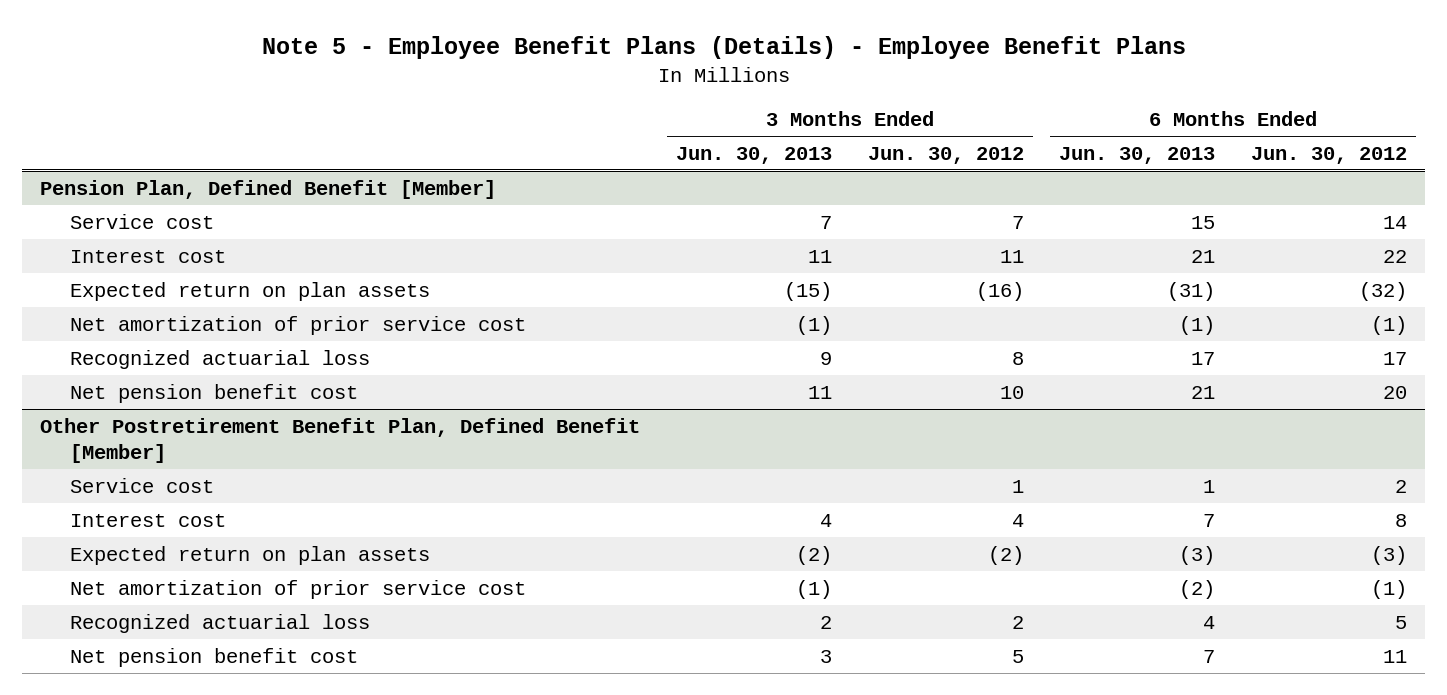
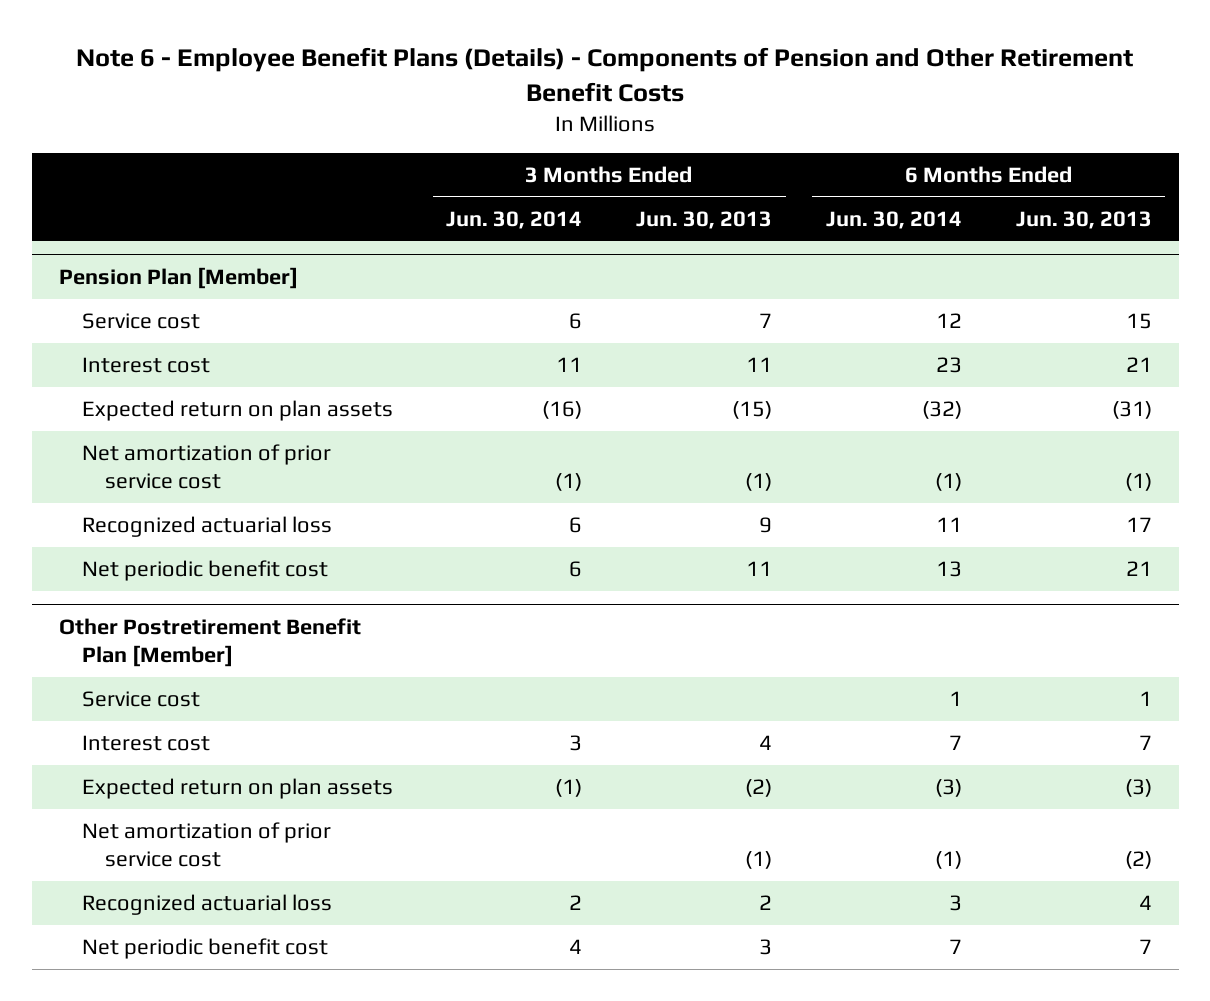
- Note 5 - Employee Benefit Plans (Details) - Employee Benefit Plans
+ Note 6 - Employee Benefit Plans (Details) - Components of Pension and Other Retirement Benefit Costs
- | 3 Months Ended Jun. 30, 2013 | 3 Months Ended Jun. 30, 2012 | 6 Months Ended Jun. 30, 2013 | 6 Months Ended Jun. 30, 2012
+ | 3 Months Ended Jun. 30, 2014 | 3 Months Ended Jun. 30, 2013 | 6 Months Ended Jun. 30, 2014 | 6 Months Ended Jun. 30, 2013
- Pension Plan, Defined Benefit [Member]
+ Pension Plan [Member]
- Net pension benefit cost | 11 | 10 | 21 | 20
- Other Postretirement Benefit Plan, Defined Benefit [Member]
+ Net periodic benefit cost | 6 | 11 | 13 | 21
+ Other Postretirement Benefit Plan [Member]
- Net pension benefit cost | 3 | 5 | 7 | 11
+ Net periodic benefit cost | 4 | 3 | 7 | 7

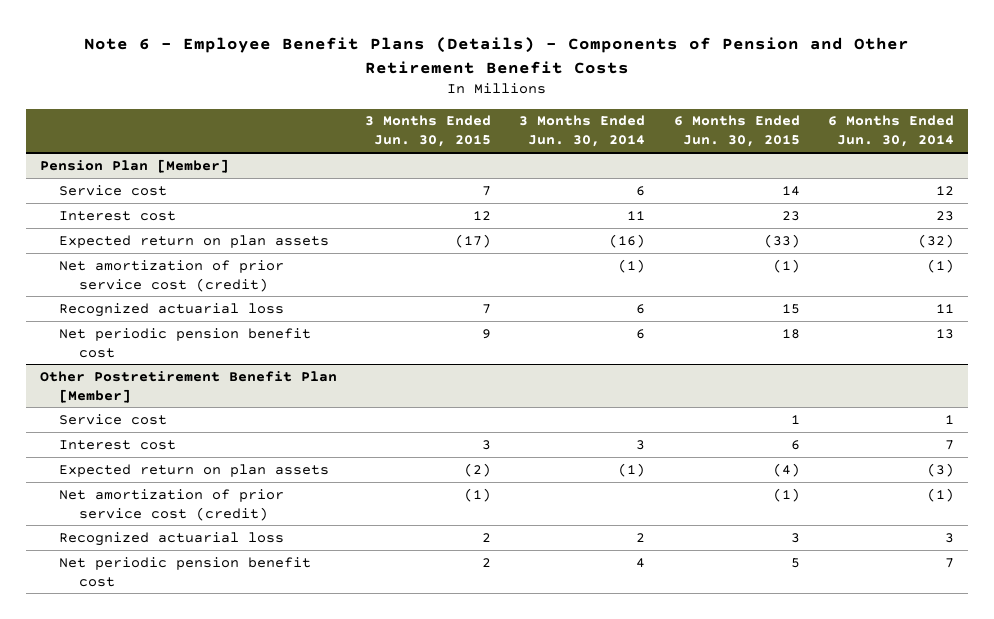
- | 3 Months Ended Jun. 30, 2014 | 3 Months Ended Jun. 30, 2013 | 6 Months Ended Jun. 30, 2014 | 6 Months Ended Jun. 30, 2013
+ | 3 Months Ended Jun. 30, 2015 | 3 Months Ended Jun. 30, 2014 | 6 Months Ended Jun. 30, 2015 | 6 Months Ended Jun. 30, 2014
@ Pension Plan [Member]
- Net amortization of prior service cost | (1) | (1) | (1) | (1)
+ Net amortization of prior service cost (credit) | | (1) | (1) | (1)
- Net periodic benefit cost | 6 | 11 | 13 | 21
+ Net periodic pension benefit cost | 9 | 6 | 18 | 13
@ Other Postretirement Benefit Plan [Member]
- Net amortization of prior service cost | | (1) | (1) | (2)
+ Net amortization of prior service cost (credit) | (1) | | (1) | (1)
- Net periodic benefit cost | 4 | 3 | 7 | 7
+ Net periodic pension benefit cost | 2 | 4 | 5 | 7

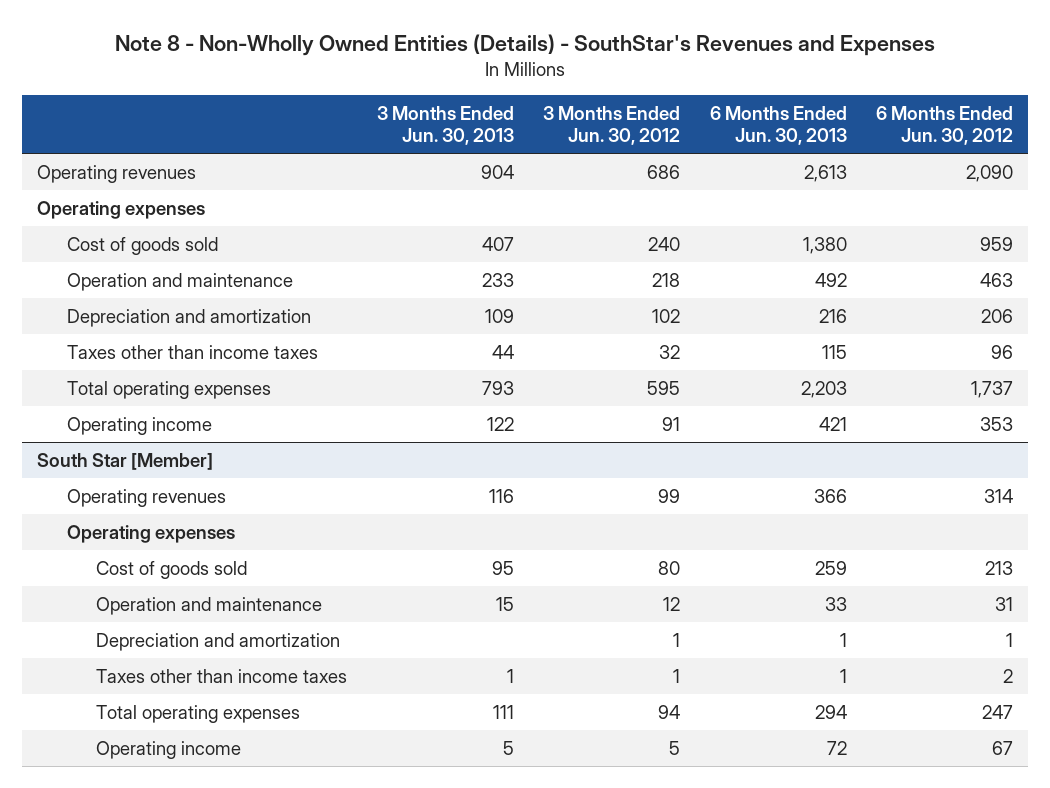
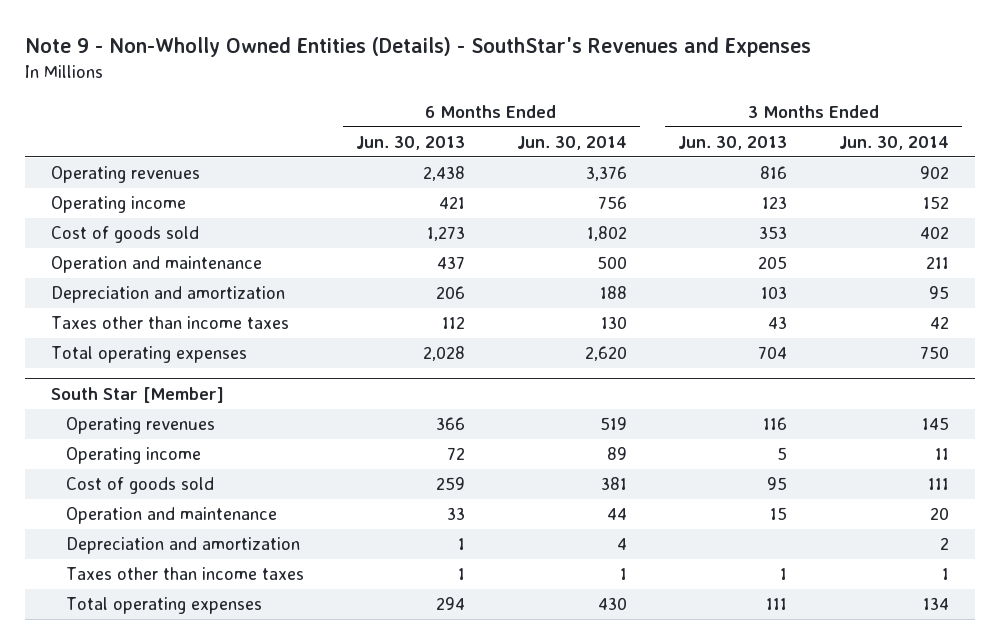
- Note 8 - Non-Wholly Owned Entities (Details) - SouthStar's Revenues and Expenses
+ Note 9 - Non-Wholly Owned Entities (Details) - SouthStar's Revenues and Expenses
- | 3 Months Ended Jun. 30, 2013 | 3 Months Ended Jun. 30, 2012 | 6 Months Ended Jun. 30, 2013 | 6 Months Ended Jun. 30, 2012
+ | 6 Months Ended Jun. 30, 2013 | 6 Months Ended Jun. 30, 2014 | 3 Months Ended Jun. 30, 2013 | 3 Months Ended Jun. 30, 2014
- Operating revenues | 904 | 686 | 2,613 | 2,090
- Operating expenses
- Cost of goods sold | 407 | 240 | 1,380 | 959
- Operation and maintenance | 233 | 218 | 492 | 463
- Depreciation and amortization | 109 | 102 | 216 | 206
- Taxes other than income taxes | 44 | 32 | 115 | 96
- Total operating expenses | 793 | 595 | 2,203 | 1,737
- Operating income | 122 | 91 | 421 | 353
+ Operating revenues | 2,438 | 3,376 | 816 | 902
+ Operating income | 421 | 756 | 123 | 152
+ Cost of goods sold | 1,273 | 1,802 | 353 | 402
+ Operation and maintenance | 437 | 500 | 205 | 211
+ Depreciation and amortization | 206 | 188 | 103 | 95
+ Taxes other than income taxes | 112 | 130 | 43 | 42
+ Total operating expenses | 2,028 | 2,620 | 704 | 750
@ South Star [Member]
- Operating expenses
moved up: Operating income | 72 | 89 | 5 | 11

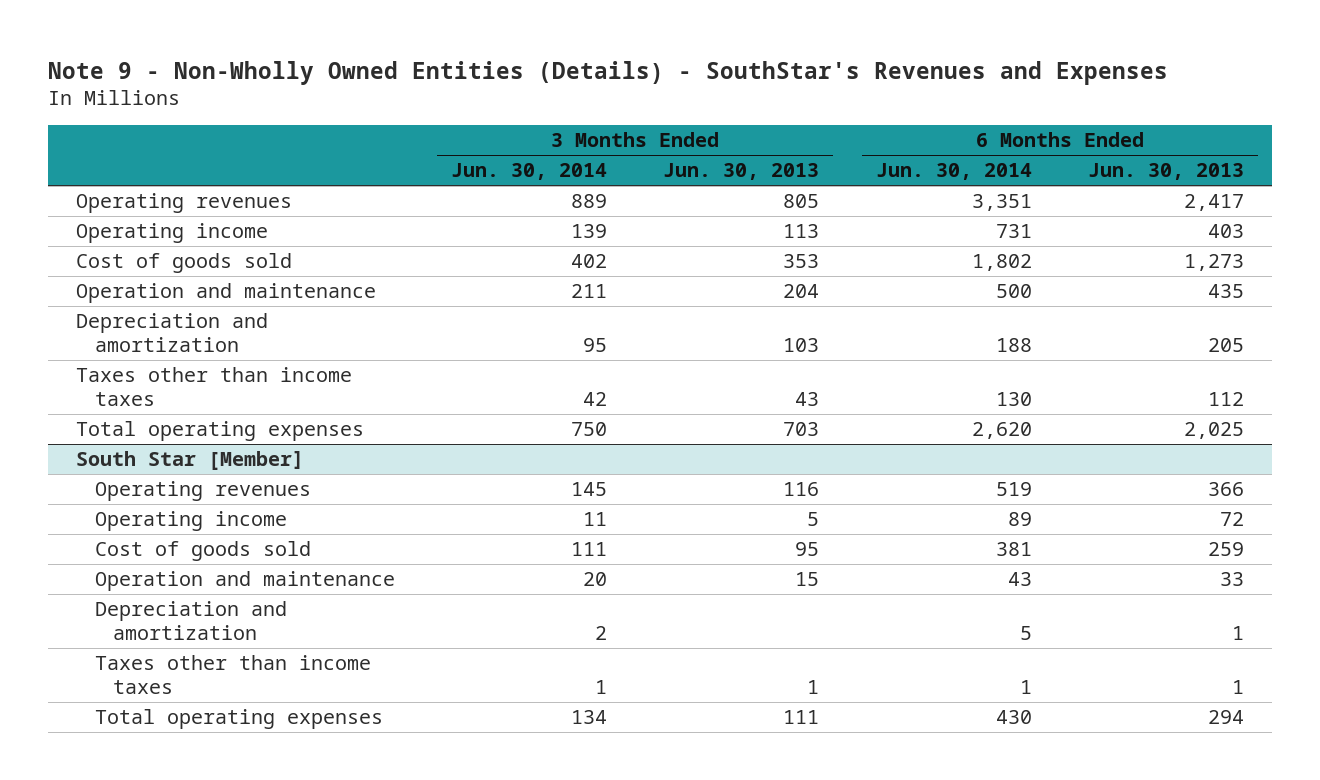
- | 6 Months Ended Jun. 30, 2013 | 6 Months Ended Jun. 30, 2014 | 3 Months Ended Jun. 30, 2013 | 3 Months Ended Jun. 30, 2014
+ | 3 Months Ended Jun. 30, 2014 | 3 Months Ended Jun. 30, 2013 | 6 Months Ended Jun. 30, 2014 | 6 Months Ended Jun. 30, 2013
- Operating revenues | 2,438 | 3,376 | 816 | 902
- Operating income | 421 | 756 | 123 | 152
+ Operating revenues | 889 | 805 | 3,351 | 2,417
+ Operating income | 139 | 113 | 731 | 403
- Operation and maintenance | 437 | 500 | 205 | 211
- Depreciation and amortization | 206 | 188 | 103 | 95
+ Operation and maintenance | 211 | 204 | 500 | 435
+ Depreciation and amortization | 95 | 103 | 188 | 205
- Total operating expenses | 2,028 | 2,620 | 704 | 750
+ Total operating expenses | 750 | 703 | 2,620 | 2,025
@ South Star [Member]
- Operation and maintenance | 33 | 44 | 15 | 20
- Depreciation and amortization | 1 | 4 | | 2
+ Operation and maintenance | 20 | 15 | 43 | 33
+ Depreciation and amortization | 2 | | 5 | 1

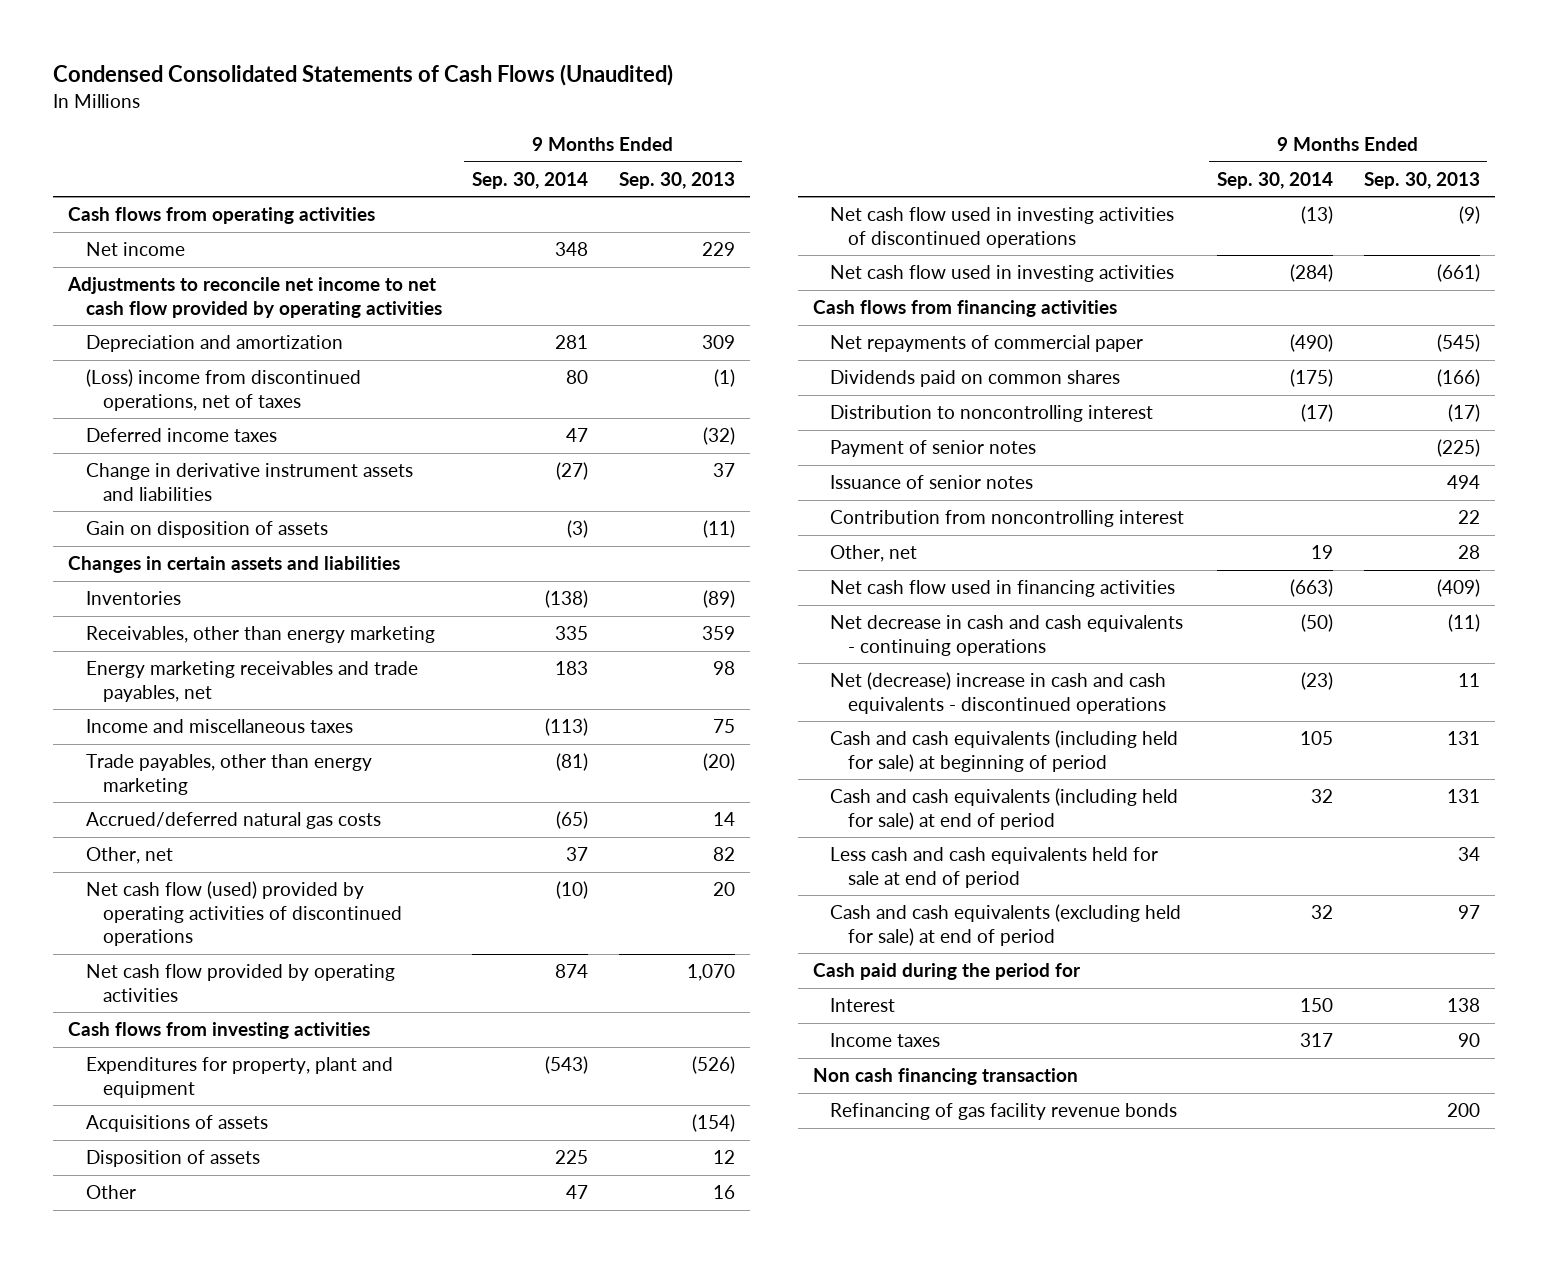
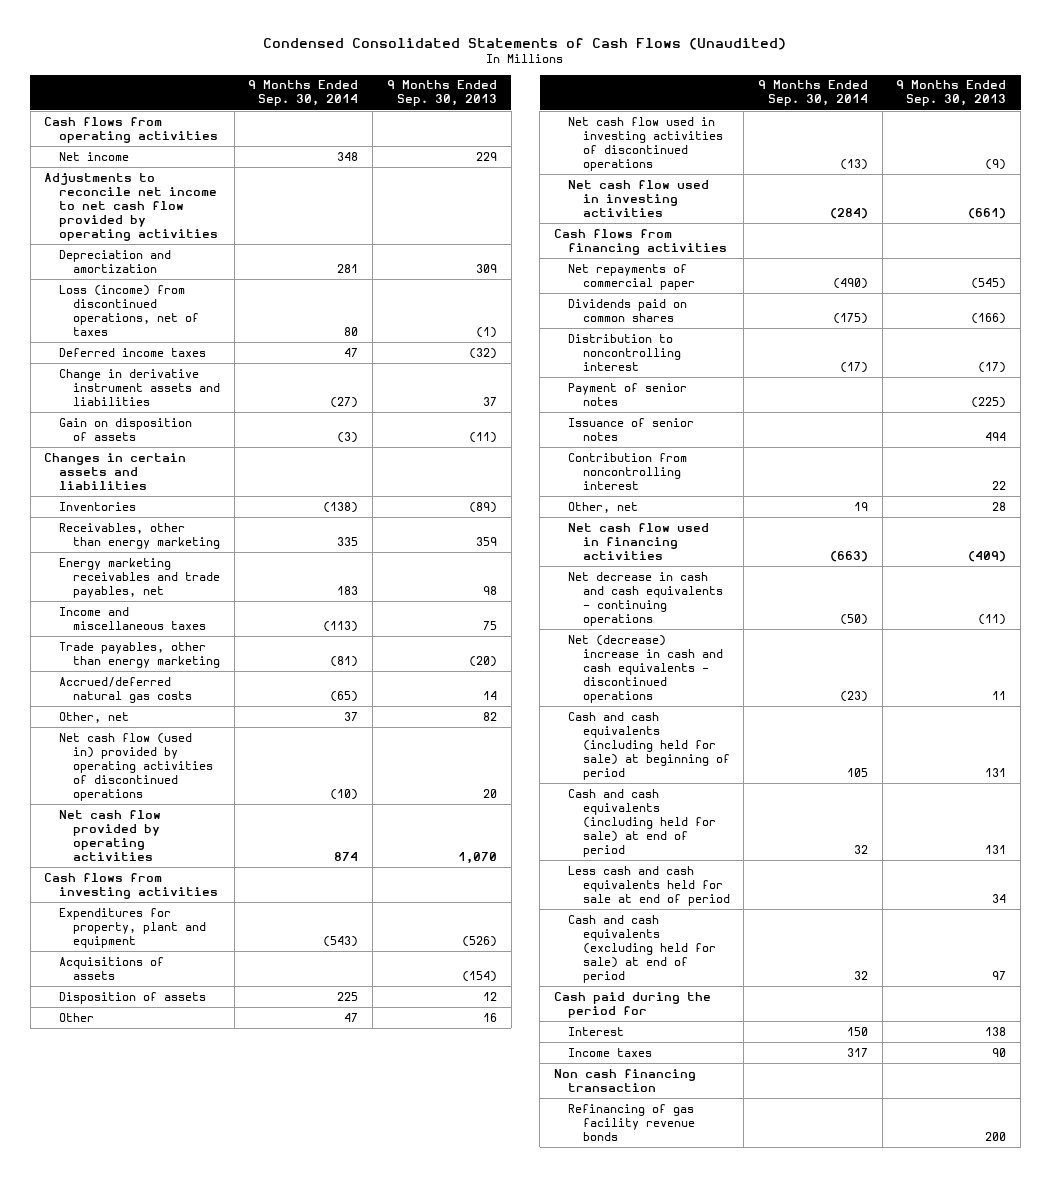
- (Loss) income from discontinued operations, net of taxes | 80 | (1)
+ Loss (income) from discontinued operations, net of taxes | 80 | (1)
- Net cash flow (used) provided by operating activities of discontinued operations | (10) | 20
+ Net cash flow (used in) provided by operating activities of discontinued operations | (10) | 20

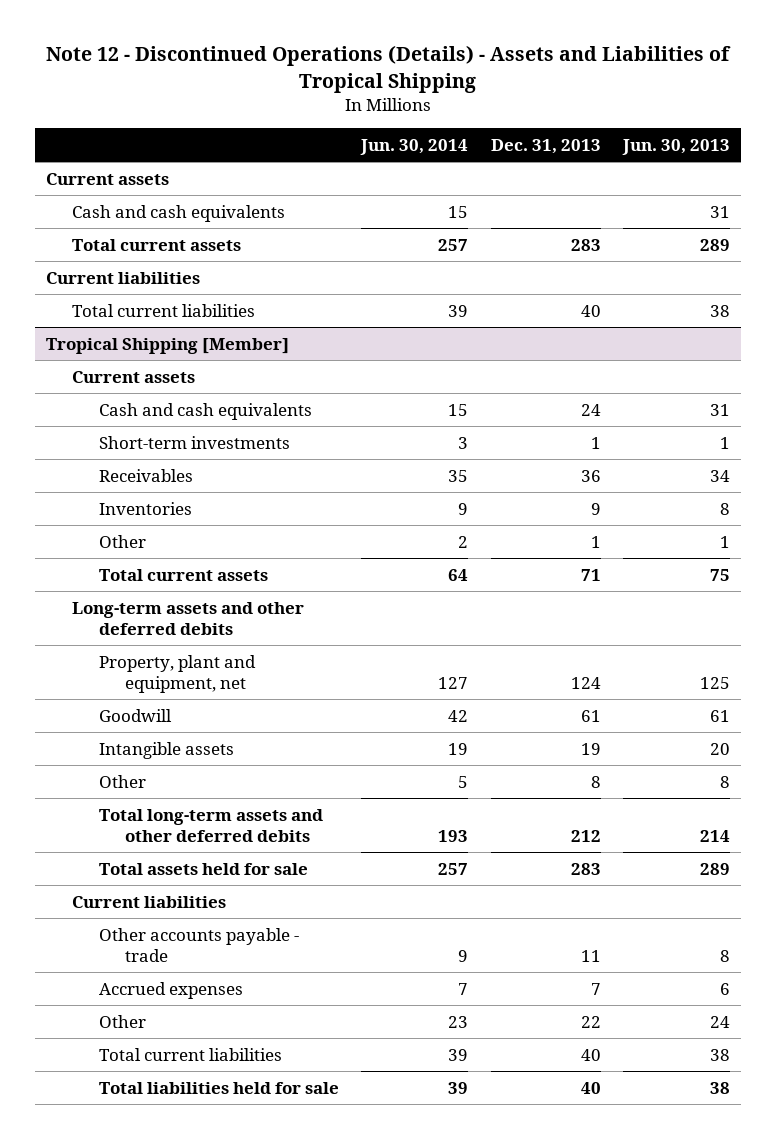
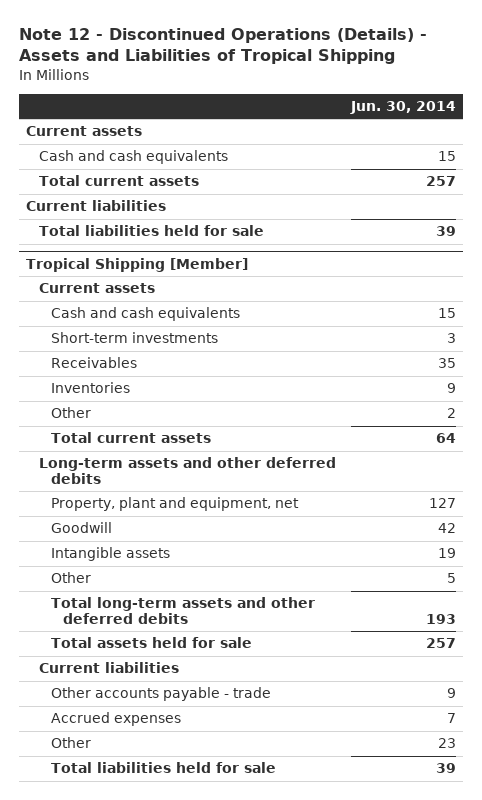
- | Jun. 30, 2014 | Dec. 31, 2013 | Jun. 30, 2013
+ | Jun. 30, 2014
- Total current liabilities | 39 | 40 | 38
+ Total liabilities held for sale | 39
@ Tropical Shipping [Member]
- Total current liabilities | 39 | 40 | 38

